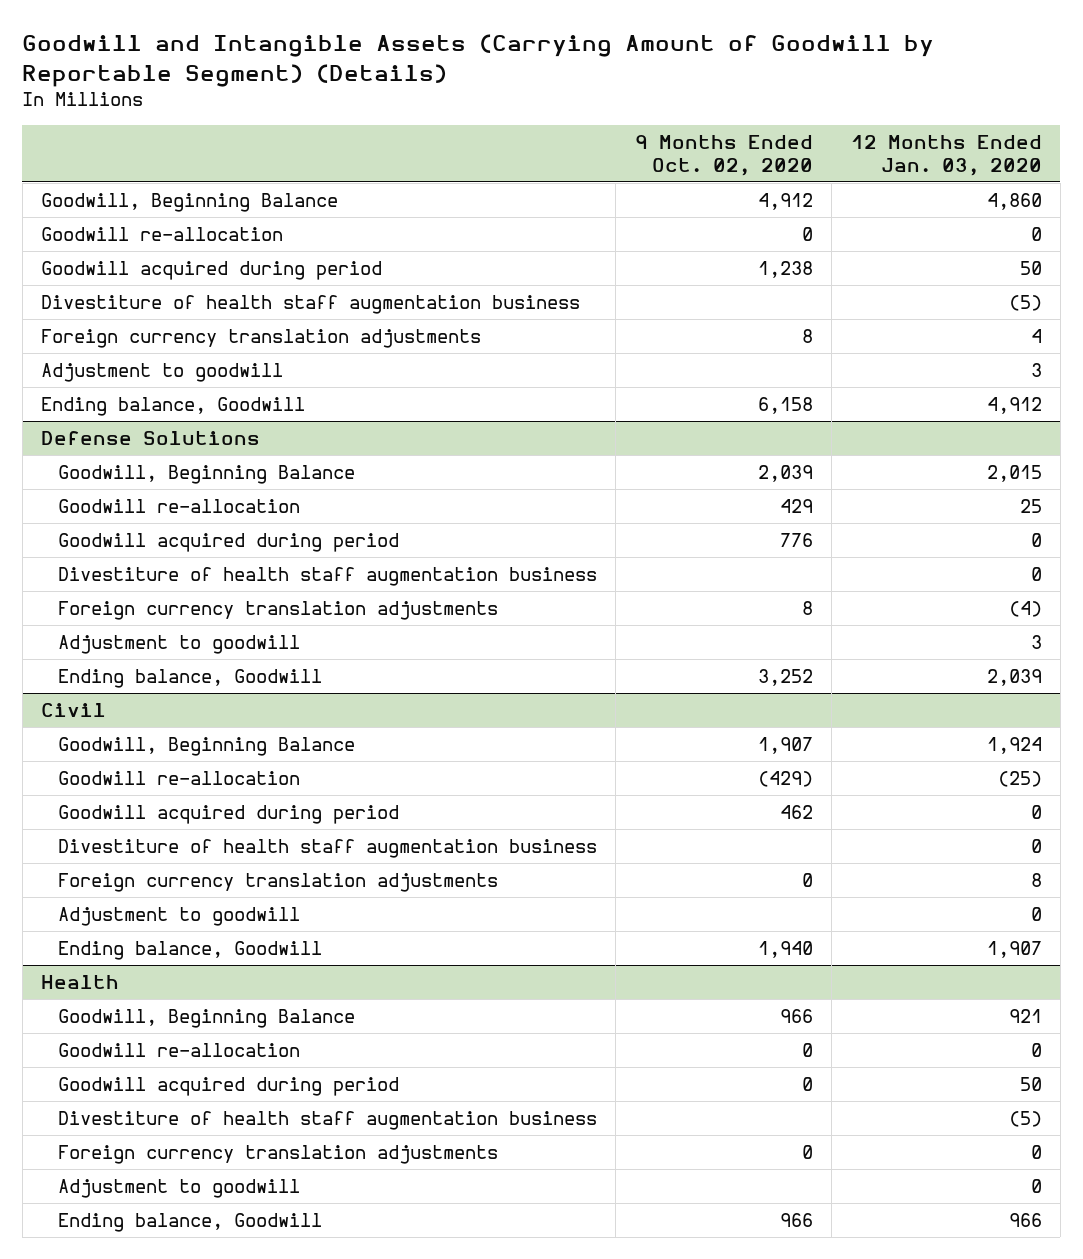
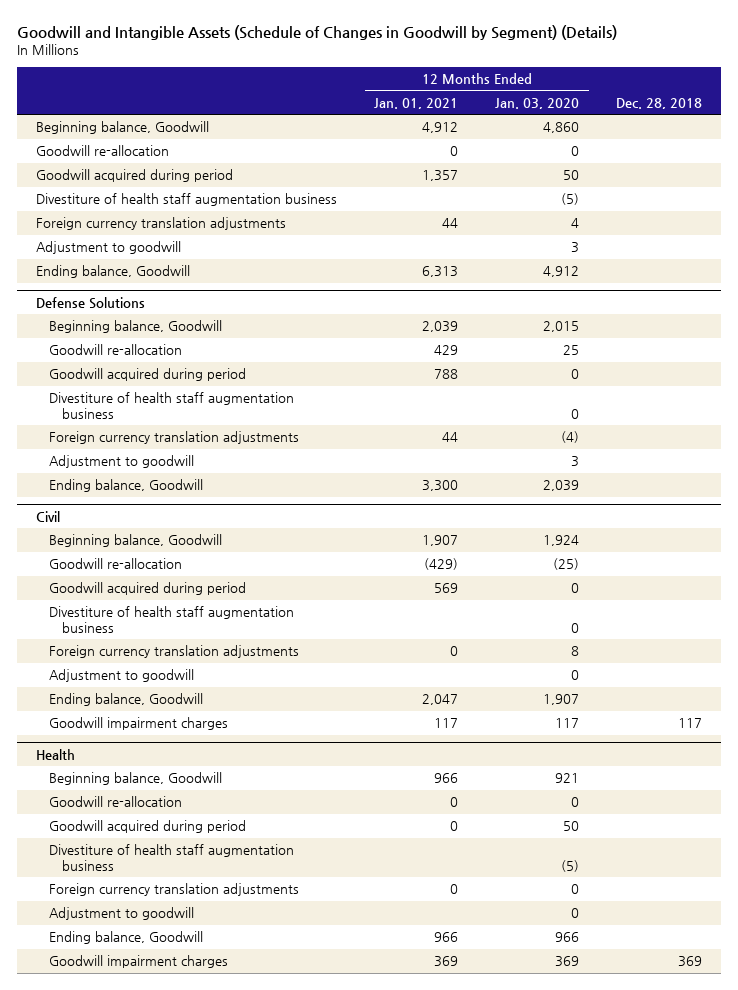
- Goodwill and Intangible Assets (Carrying Amount of Goodwill by Reportable Segment) (Details)
+ Goodwill and Intangible Assets (Schedule of Changes in Goodwill by Segment) (Details)
- | 9 Months Ended Oct. 02, 2020 | 12 Months Ended Jan. 03, 2020
+ | 12 Months Ended Jan. 01, 2021 | 12 Months Ended Jan. 03, 2020 | Dec. 28, 2018
- Goodwill, Beginning Balance | 4,912 | 4,860
+ Beginning balance, Goodwill | 4,912 | 4,860 |
@ Defense Solutions
- Goodwill, Beginning Balance | 2,039 | 2,015
+ Beginning balance, Goodwill | 2,039 | 2,015 |
@ Civil
- Goodwill, Beginning Balance | 1,907 | 1,924
+ Beginning balance, Goodwill | 1,907 | 1,924 |
+ Goodwill impairment charges | 117 | 117 | 117
@ Health
- Goodwill, Beginning Balance | 966 | 921
+ Beginning balance, Goodwill | 966 | 921 |
+ Goodwill impairment charges | 369 | 369 | 369

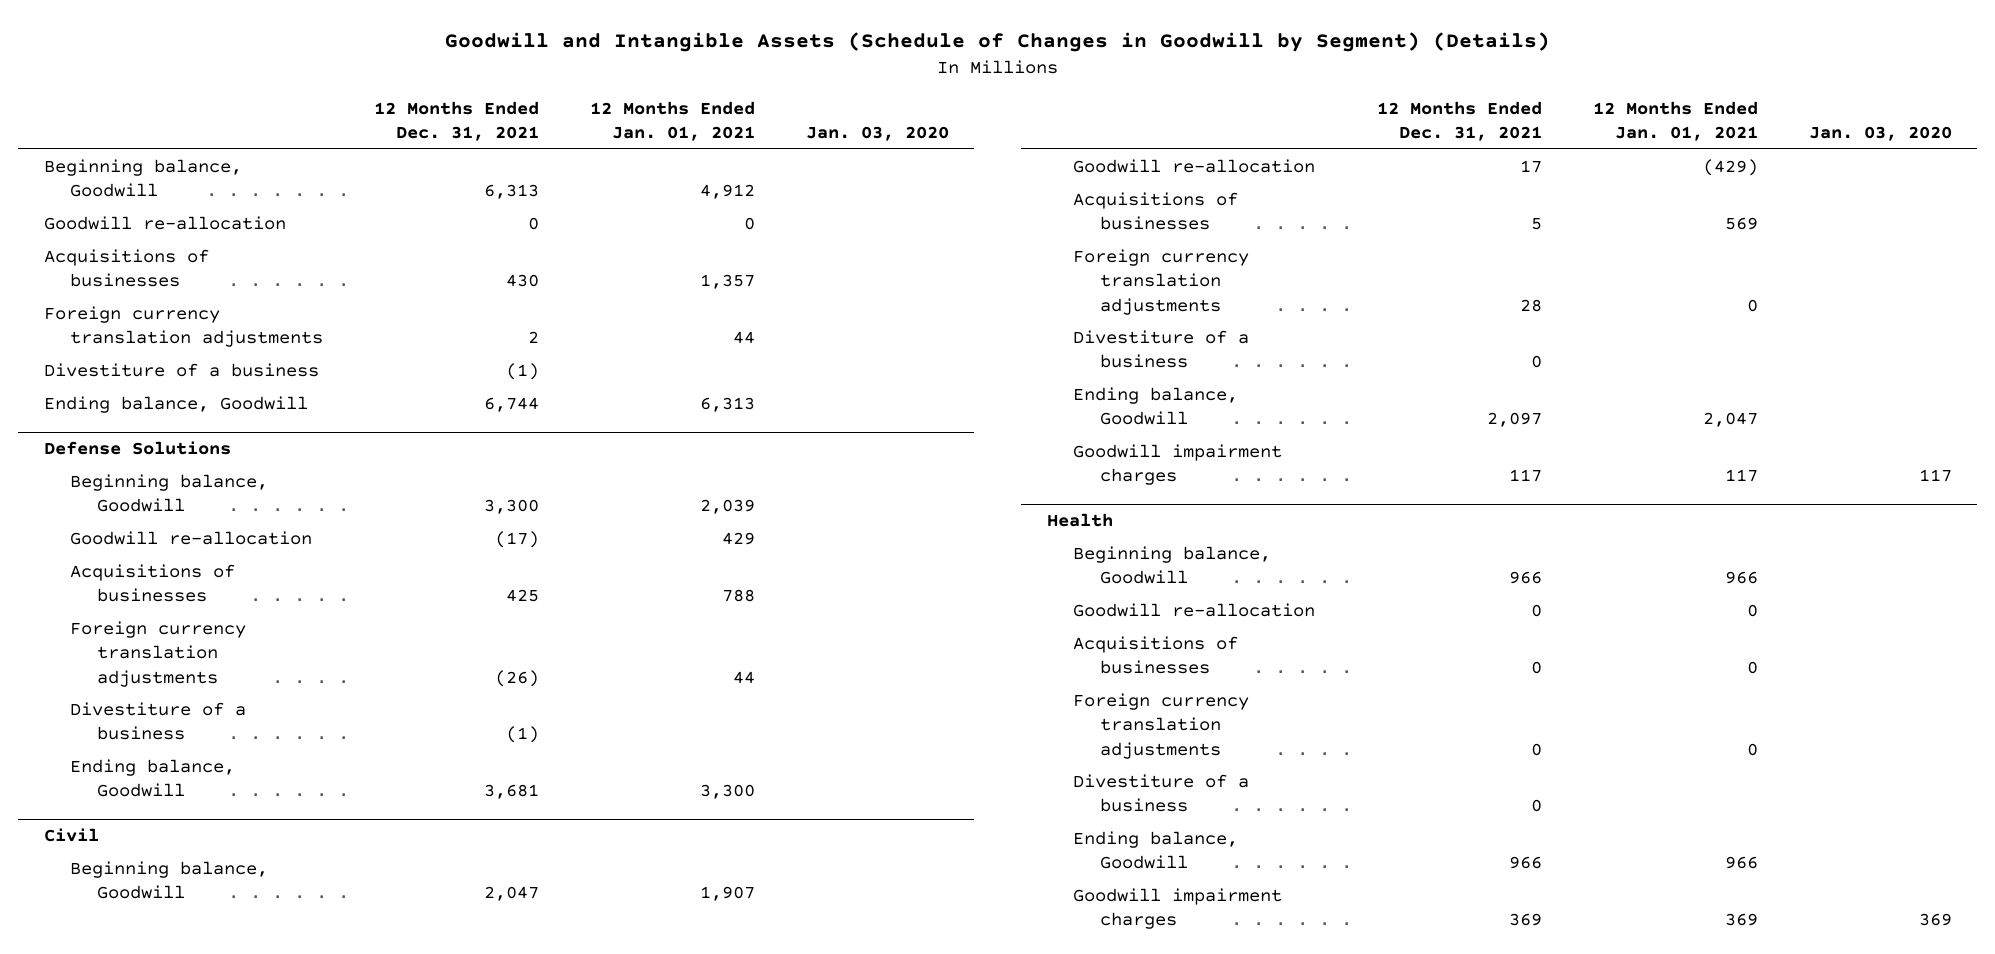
- | 12 Months Ended Jan. 01, 2021 | 12 Months Ended Jan. 03, 2020 | Dec. 28, 2018
+ | 12 Months Ended Dec. 31, 2021 | 12 Months Ended Jan. 01, 2021 | Jan. 03, 2020
- Goodwill acquired during period | 1,357 | 50 |
- Divestiture of health staff augmentation business | | (5) |
+ Acquisitions of businesses | 430 | 1,357 |
- Adjustment to goodwill | | 3 |
+ Divestiture of a business | (1) | |
@ Defense Solutions
- Goodwill acquired during period | 788 | 0 |
- Divestiture of health staff augmentation business | | 0 |
+ Acquisitions of businesses | 425 | 788 |
- Adjustment to goodwill | | 3 |
+ Divestiture of a business | (1) | |
@ Civil
- Goodwill acquired during period | 569 | 0 |
- Divestiture of health staff augmentation business | | 0 |
+ Acquisitions of businesses | 5 | 569 |
- Adjustment to goodwill | | 0 |
+ Divestiture of a business | 0 | |
@ Health
- Goodwill acquired during period | 0 | 50 |
- Divestiture of health staff augmentation business | | (5) |
+ Acquisitions of businesses | 0 | 0 |
- Adjustment to goodwill | | 0 |
+ Divestiture of a business | 0 | |

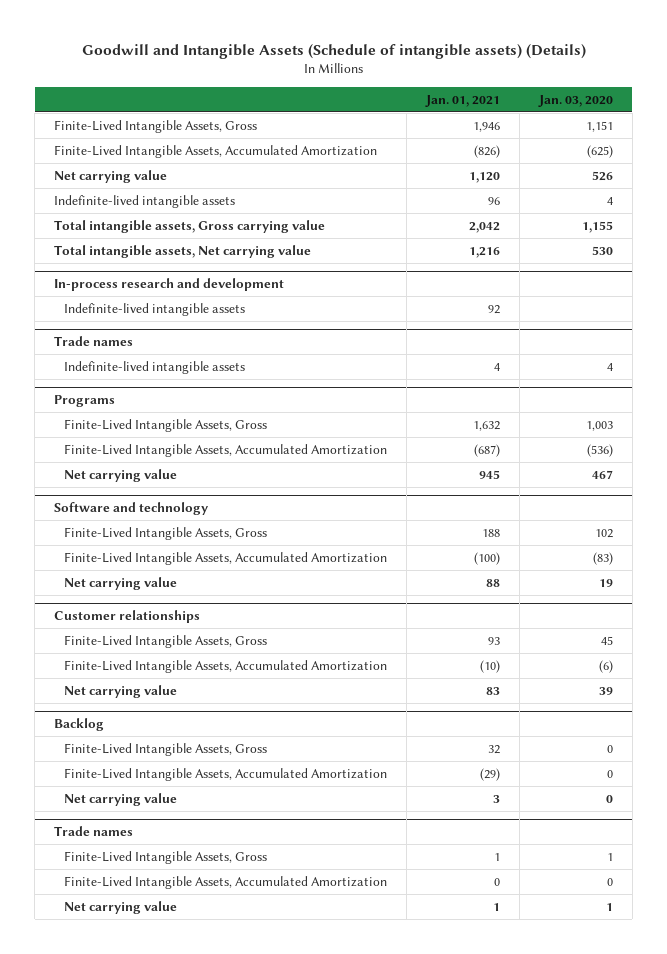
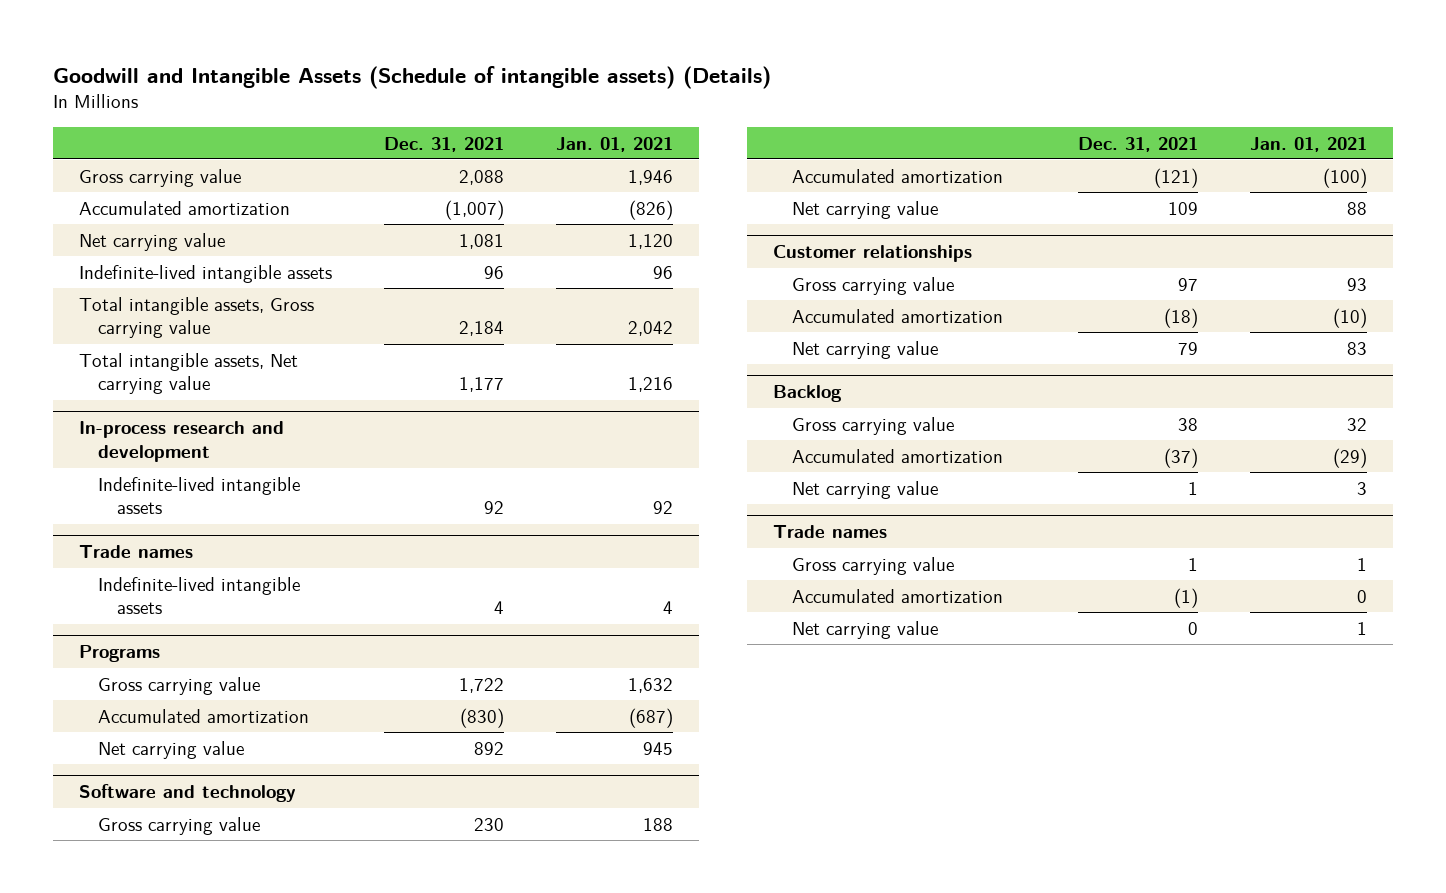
- | Jan. 01, 2021 | Jan. 03, 2020
+ | Dec. 31, 2021 | Jan. 01, 2021
- Finite-Lived Intangible Assets, Gross | 1,946 | 1,151
- Finite-Lived Intangible Assets, Accumulated Amortization | (826) | (625)
+ Gross carrying value | 2,088 | 1,946
+ Accumulated amortization | (1,007) | (826)
@ Programs
- Finite-Lived Intangible Assets, Gross | 1,632 | 1,003
- Finite-Lived Intangible Assets, Accumulated Amortization | (687) | (536)
+ Gross carrying value | 1,722 | 1,632
+ Accumulated amortization | (830) | (687)
@ Software and technology
- Finite-Lived Intangible Assets, Gross | 188 | 102
- Finite-Lived Intangible Assets, Accumulated Amortization | (100) | (83)
+ Gross carrying value | 230 | 188
+ Accumulated amortization | (121) | (100)
@ Customer relationships
- Finite-Lived Intangible Assets, Gross | 93 | 45
- Finite-Lived Intangible Assets, Accumulated Amortization | (10) | (6)
+ Gross carrying value | 97 | 93
+ Accumulated amortization | (18) | (10)
@ Backlog
- Finite-Lived Intangible Assets, Gross | 32 | 0
- Finite-Lived Intangible Assets, Accumulated Amortization | (29) | 0
+ Gross carrying value | 38 | 32
+ Accumulated amortization | (37) | (29)
@ Trade names
- Finite-Lived Intangible Assets, Gross | 1 | 1
- Finite-Lived Intangible Assets, Accumulated Amortization | 0 | 0
+ Gross carrying value | 1 | 1
+ Accumulated amortization | (1) | 0

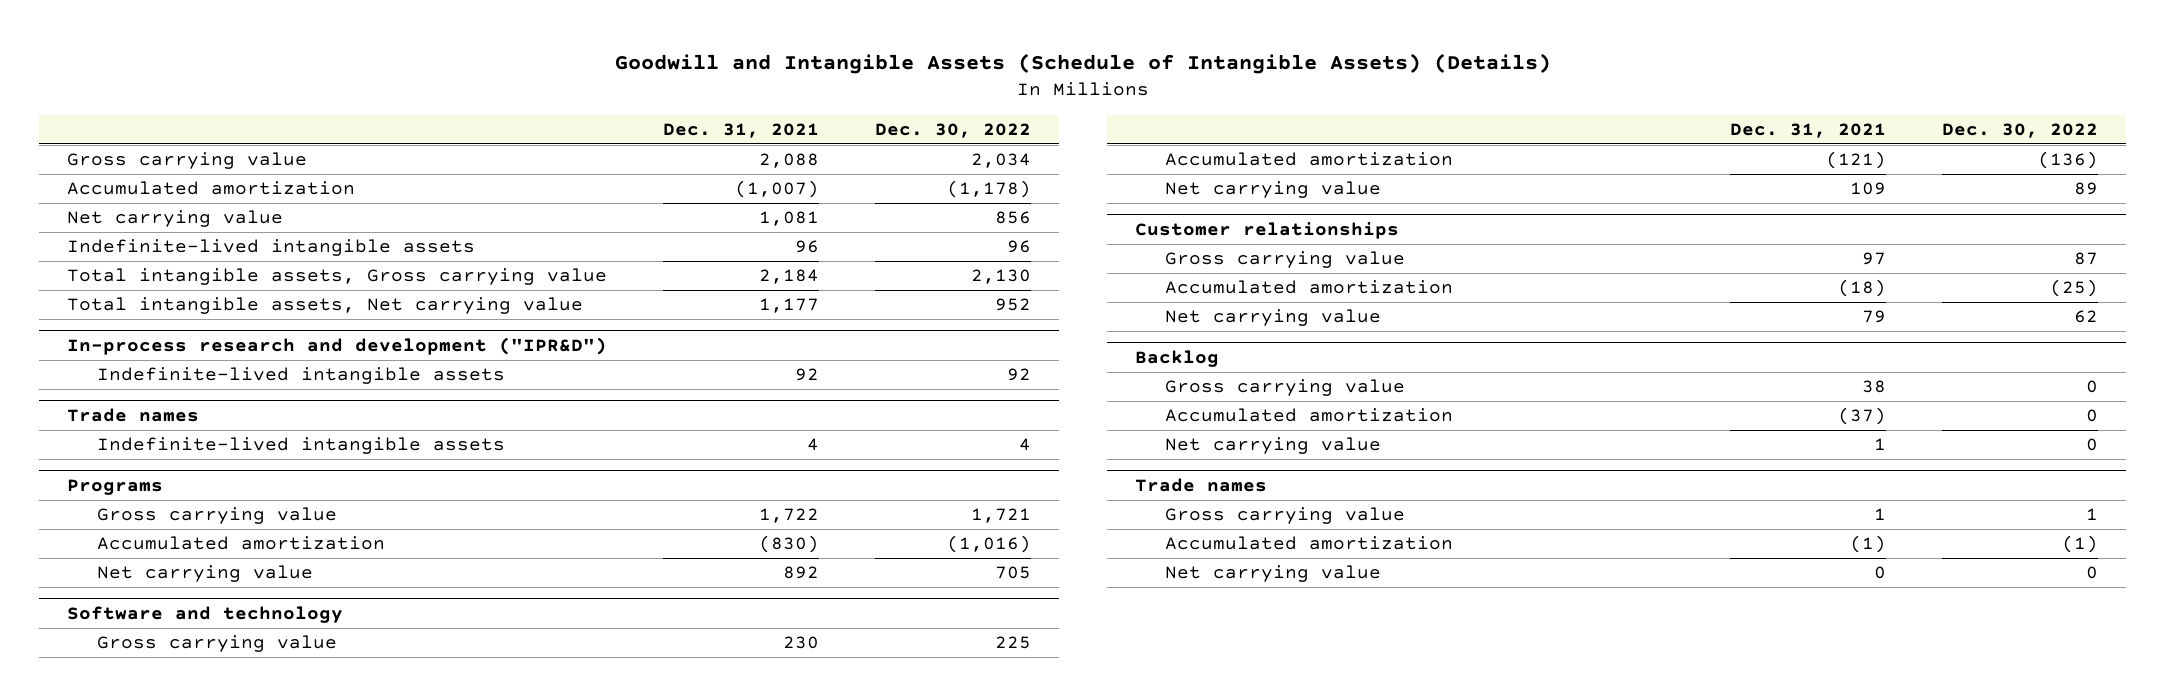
- Goodwill and Intangible Assets (Schedule of intangible assets) (Details)
+ Goodwill and Intangible Assets (Schedule of Intangible Assets) (Details)
- | Dec. 31, 2021 | Jan. 01, 2021
+ | Dec. 31, 2021 | Dec. 30, 2022
- In-process research and development
+ In-process research and development ("IPR&D")

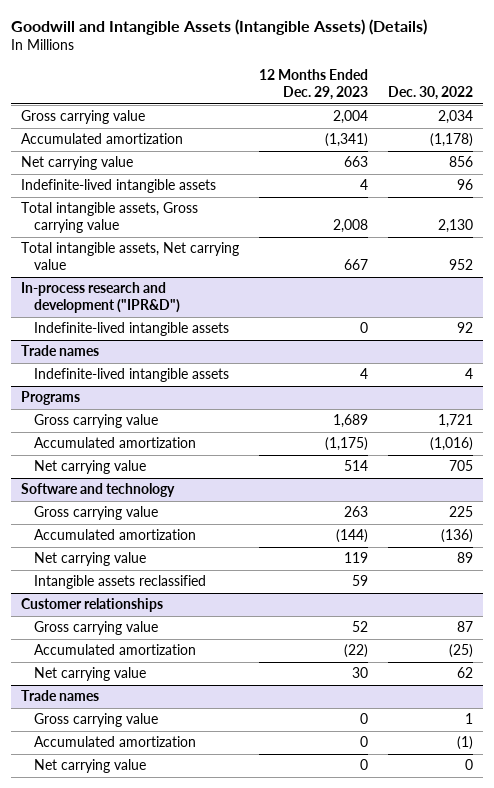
- Goodwill and Intangible Assets (Schedule of Intangible Assets) (Details)
+ Goodwill and Intangible Assets (Intangible Assets) (Details)
- | Dec. 31, 2021 | Dec. 30, 2022
+ | 12 Months Ended Dec. 29, 2023 | Dec. 30, 2022
@ Software and technology
+ Intangible assets reclassified | 59 |
- Backlog
- Gross carrying value | 38 | 0
- Accumulated amortization | (37) | 0
- Net carrying value | 1 | 0

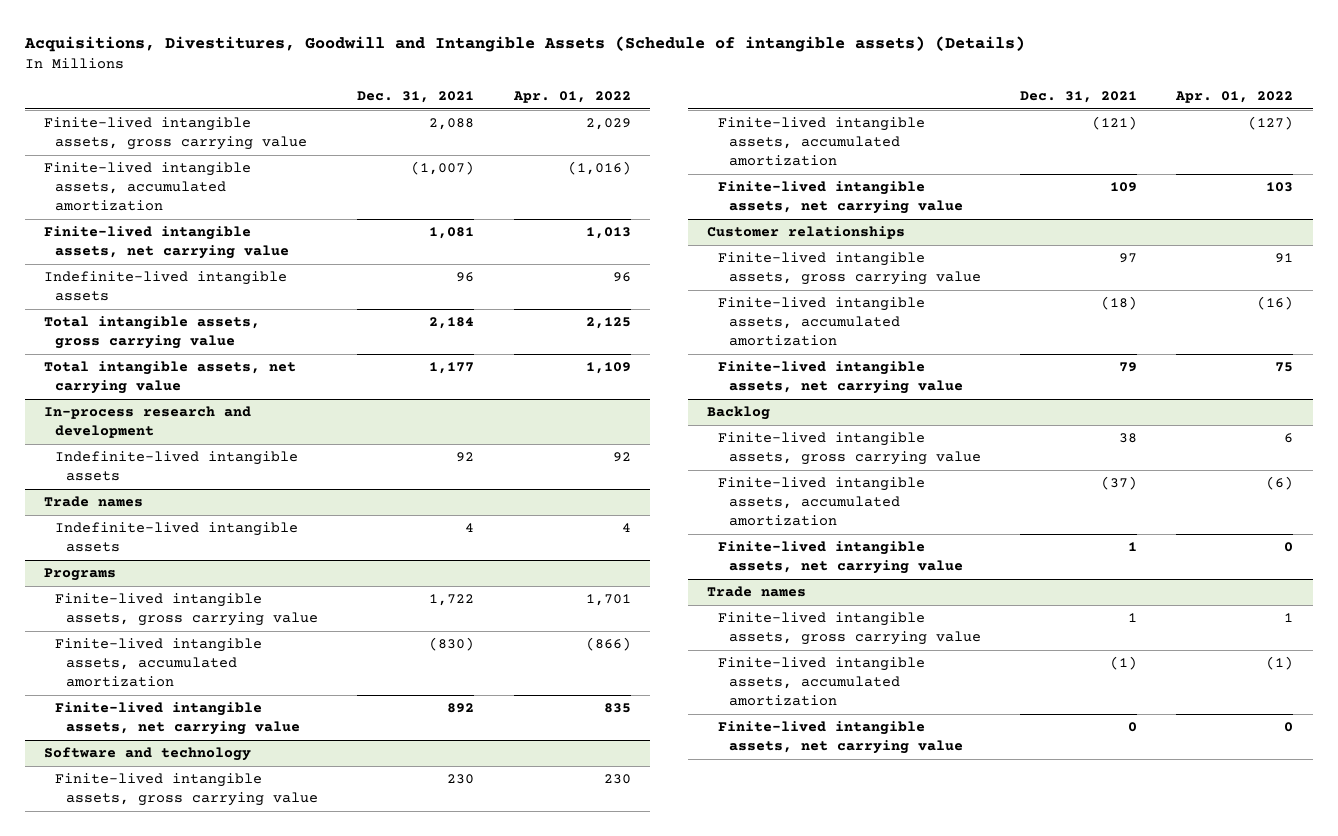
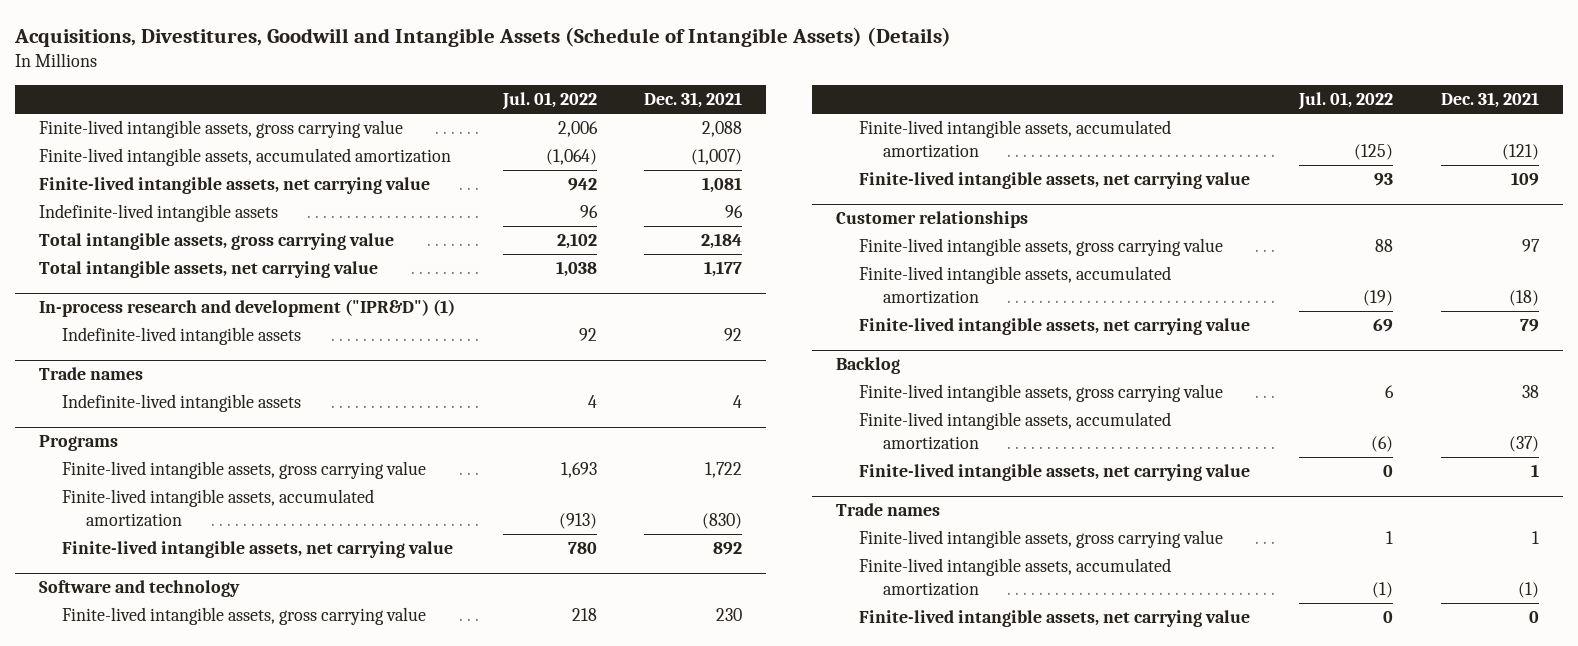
- Acquisitions, Divestitures, Goodwill and Intangible Assets (Schedule of intangible assets) (Details)
+ Acquisitions, Divestitures, Goodwill and Intangible Assets (Schedule of Intangible Assets) (Details)
- | Dec. 31, 2021 | Apr. 01, 2022
+ | Jul. 01, 2022 | Dec. 31, 2021
- In-process research and development
+ In-process research and development ("IPR&D") (1)

